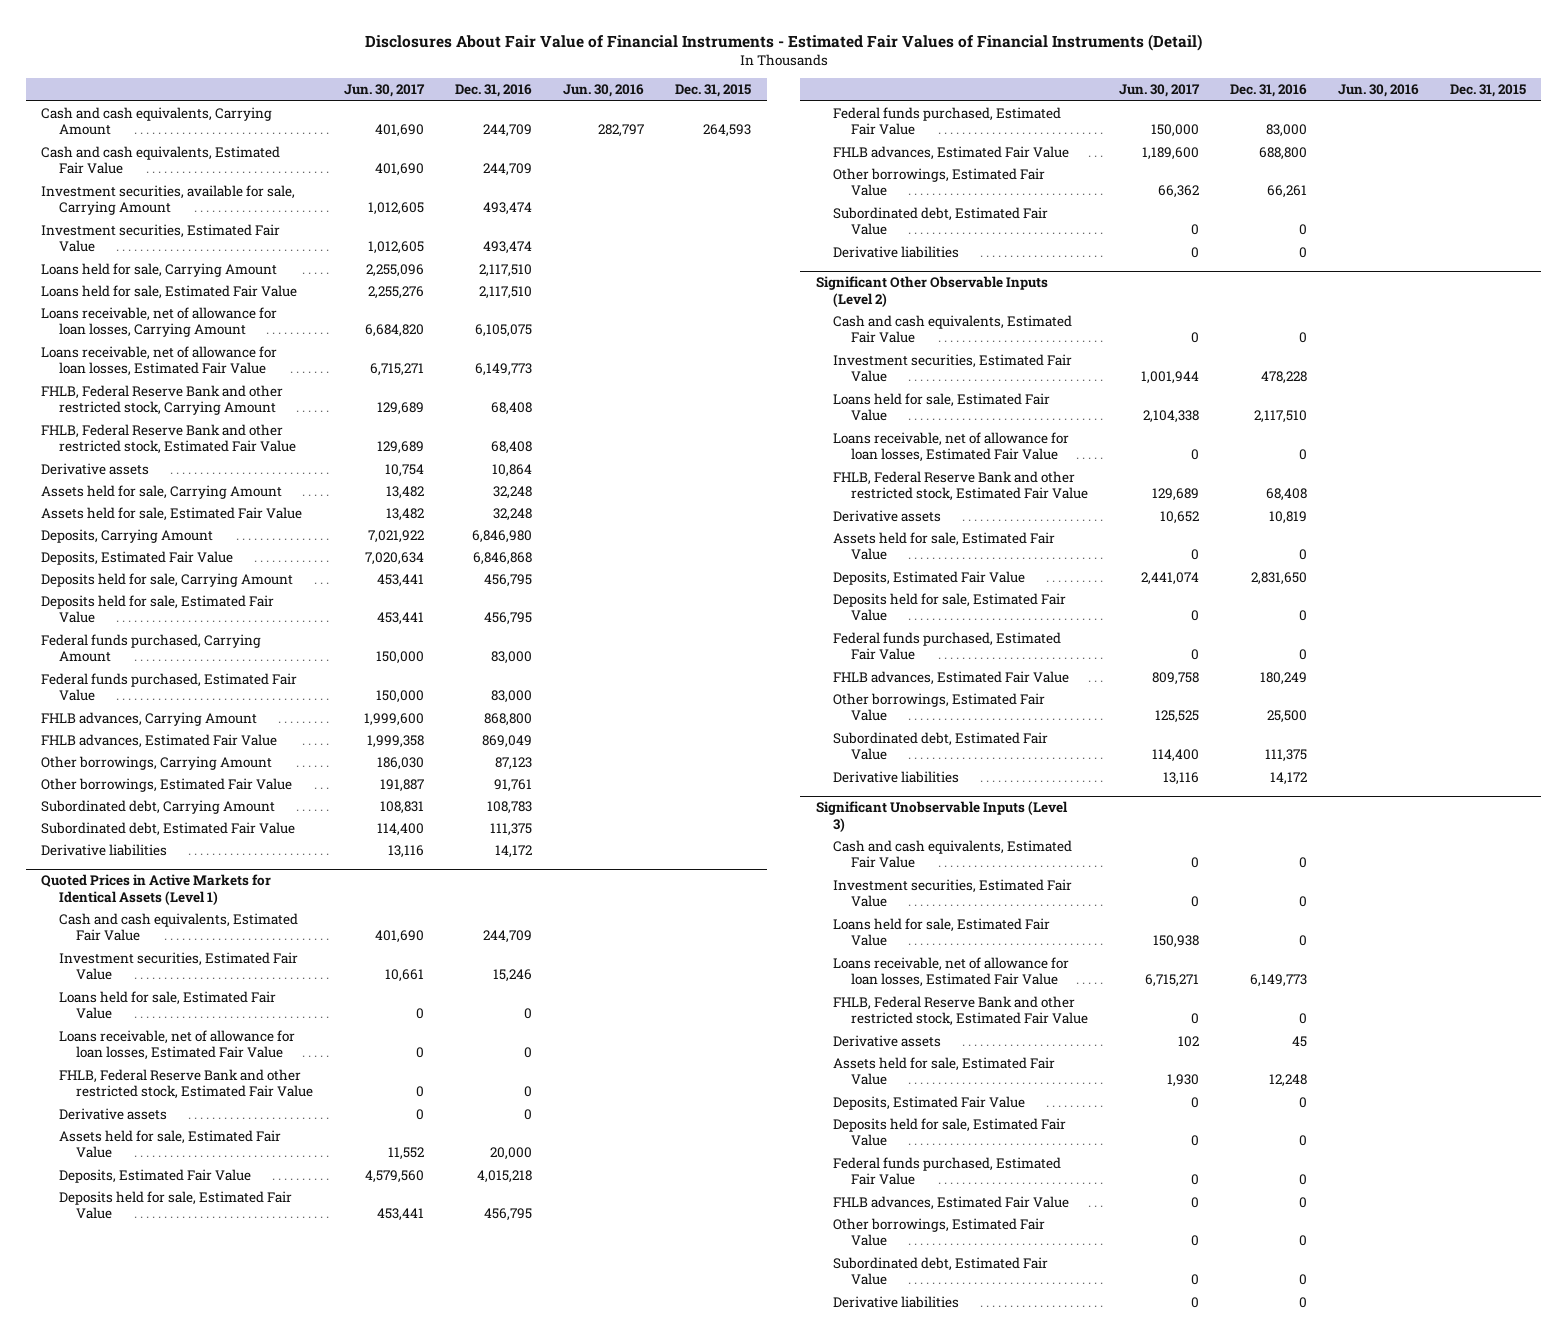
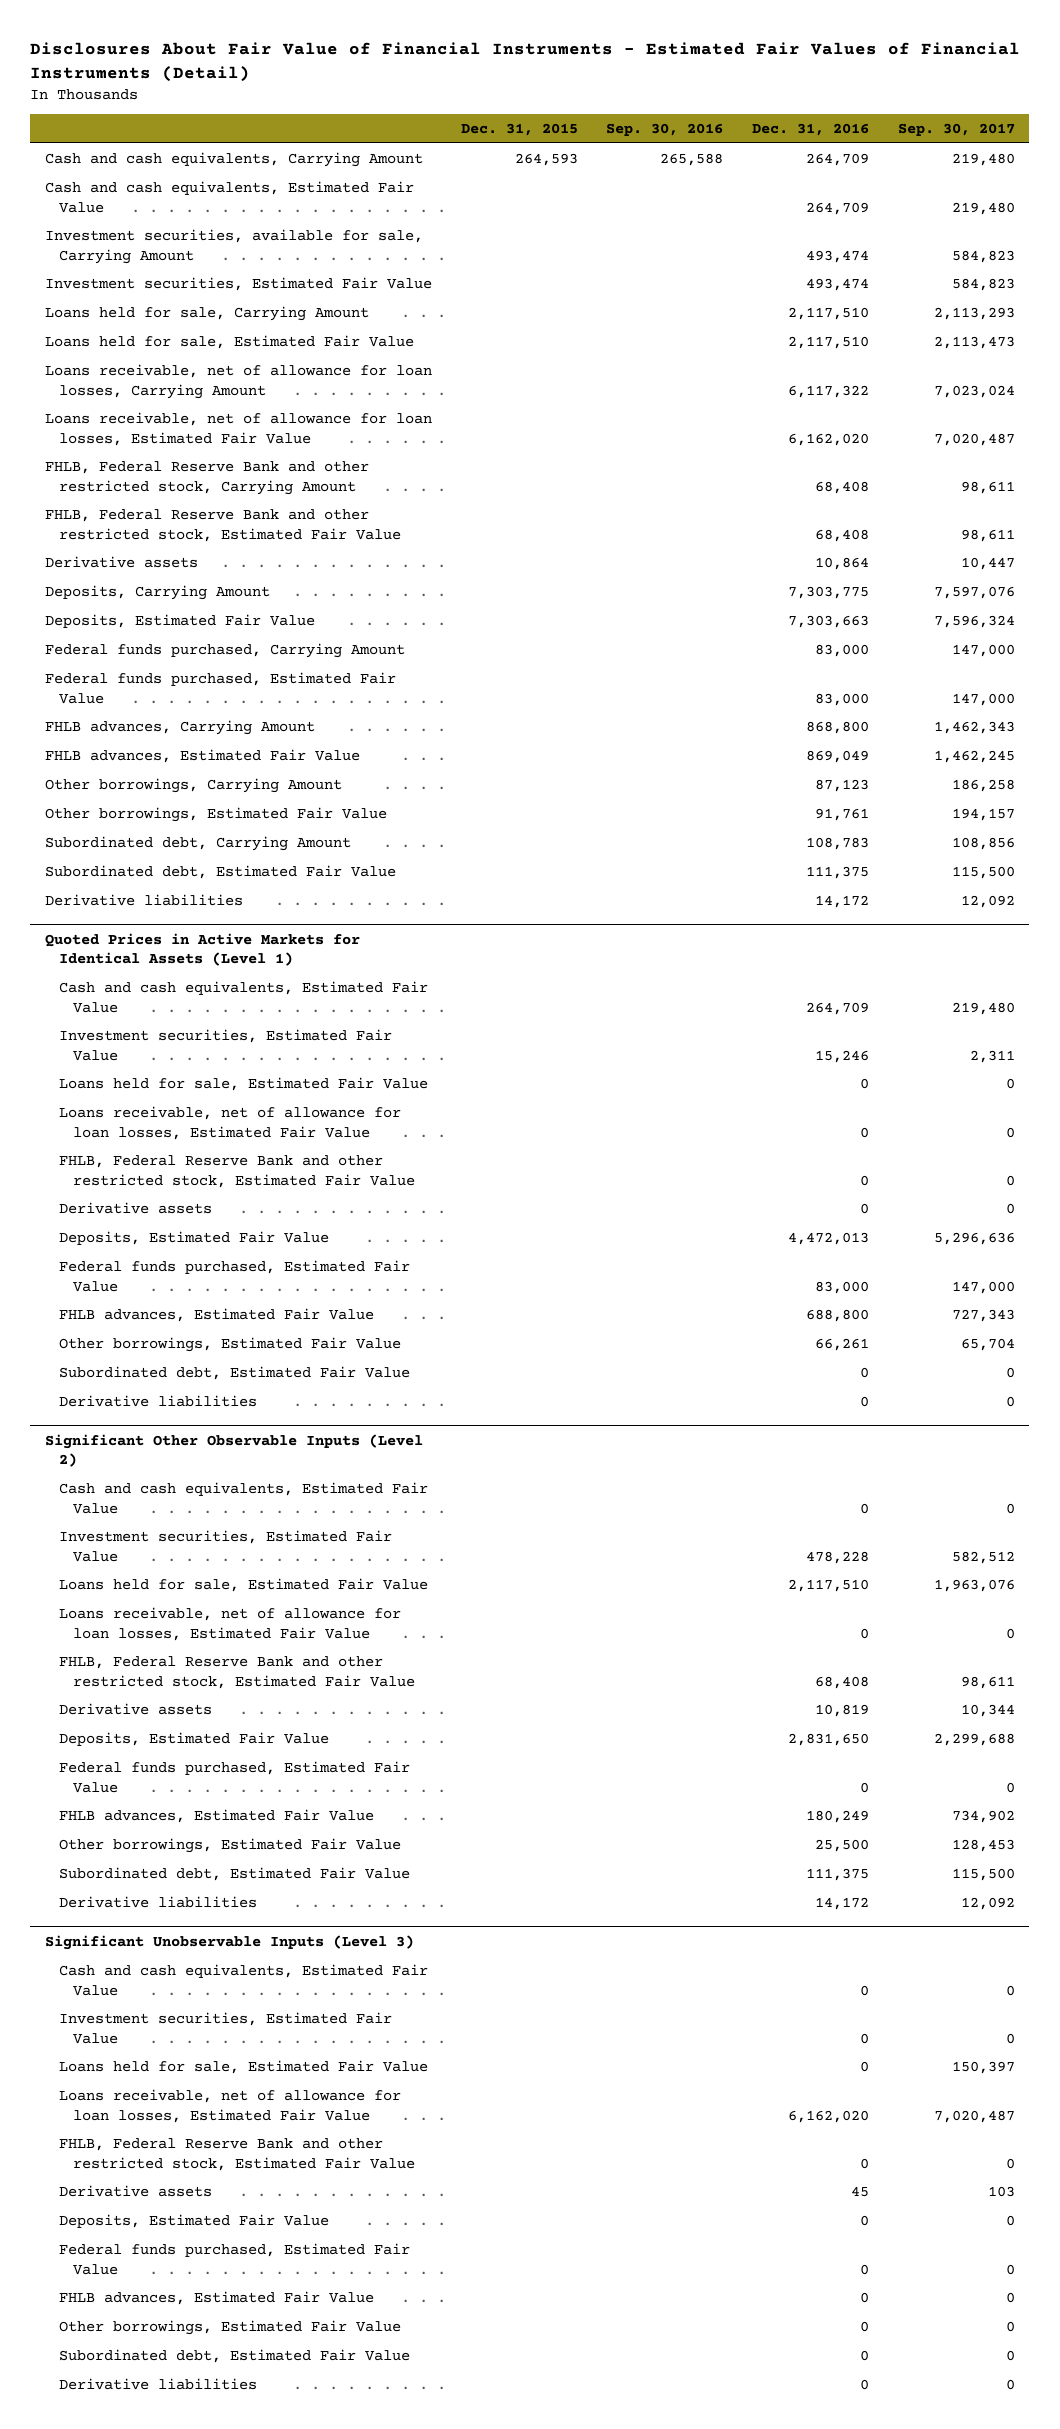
- | Jun. 30, 2017 | Dec. 31, 2016 | Jun. 30, 2016 | Dec. 31, 2015
+ | Dec. 31, 2015 | Sep. 30, 2016 | Dec. 31, 2016 | Sep. 30, 2017
- Cash and cash equivalents, Carrying Amount | 401,690 | 244,709 | 282,797 | 264,593
- Cash and cash equivalents, Estimated Fair Value | 401,690 | 244,709 | |
+ Cash and cash equivalents, Carrying Amount | 264,593 | 265,588 | 264,709 | 219,480
+ Cash and cash equivalents, Estimated Fair Value | | | 264,709 | 219,480
- Loans receivable, net of allowance for loan losses, Carrying Amount | 6,684,820 | 6,105,075 | |
- Loans receivable, net of allowance for loan losses, Estimated Fair Value | 6,715,271 | 6,149,773 | |
+ Loans receivable, net of allowance for loan losses, Carrying Amount | | | 6,117,322 | 7,023,024
+ Loans receivable, net of allowance for loan losses, Estimated Fair Value | | | 6,162,020 | 7,020,487
- Assets held for sale, Carrying Amount | 13,482 | 32,248 | |
- Assets held for sale, Estimated Fair Value | 13,482 | 32,248 | |
- Deposits, Carrying Amount | 7,021,922 | 6,846,980 | |
- Deposits, Estimated Fair Value | 7,020,634 | 6,846,868 | |
- Deposits held for sale, Carrying Amount | 453,441 | 456,795 | |
- Deposits held for sale, Estimated Fair Value | 453,441 | 456,795 | |
+ Deposits, Carrying Amount | | | 7,303,775 | 7,597,076
+ Deposits, Estimated Fair Value | | | 7,303,663 | 7,596,324
@ Quoted Prices in Active Markets for Identical Assets (Level 1)
- Cash and cash equivalents, Estimated Fair Value | 401,690 | 244,709 | |
+ Cash and cash equivalents, Estimated Fair Value | | | 264,709 | 219,480
- Assets held for sale, Estimated Fair Value | 11,552 | 20,000 | |
- Deposits, Estimated Fair Value | 4,579,560 | 4,015,218 | |
- Deposits held for sale, Estimated Fair Value | 453,441 | 456,795 | |
+ Deposits, Estimated Fair Value | | | 4,472,013 | 5,296,636
@ Significant Other Observable Inputs (Level 2)
- Assets held for sale, Estimated Fair Value | 0 | 0 | |
- Deposits held for sale, Estimated Fair Value | 0 | 0 | |
@ Significant Unobservable Inputs (Level 3)
- Loans receivable, net of allowance for loan losses, Estimated Fair Value | 6,715,271 | 6,149,773 | |
+ Loans receivable, net of allowance for loan losses, Estimated Fair Value | | | 6,162,020 | 7,020,487
- Assets held for sale, Estimated Fair Value | 1,930 | 12,248 | |
- Deposits held for sale, Estimated Fair Value | 0 | 0 | |

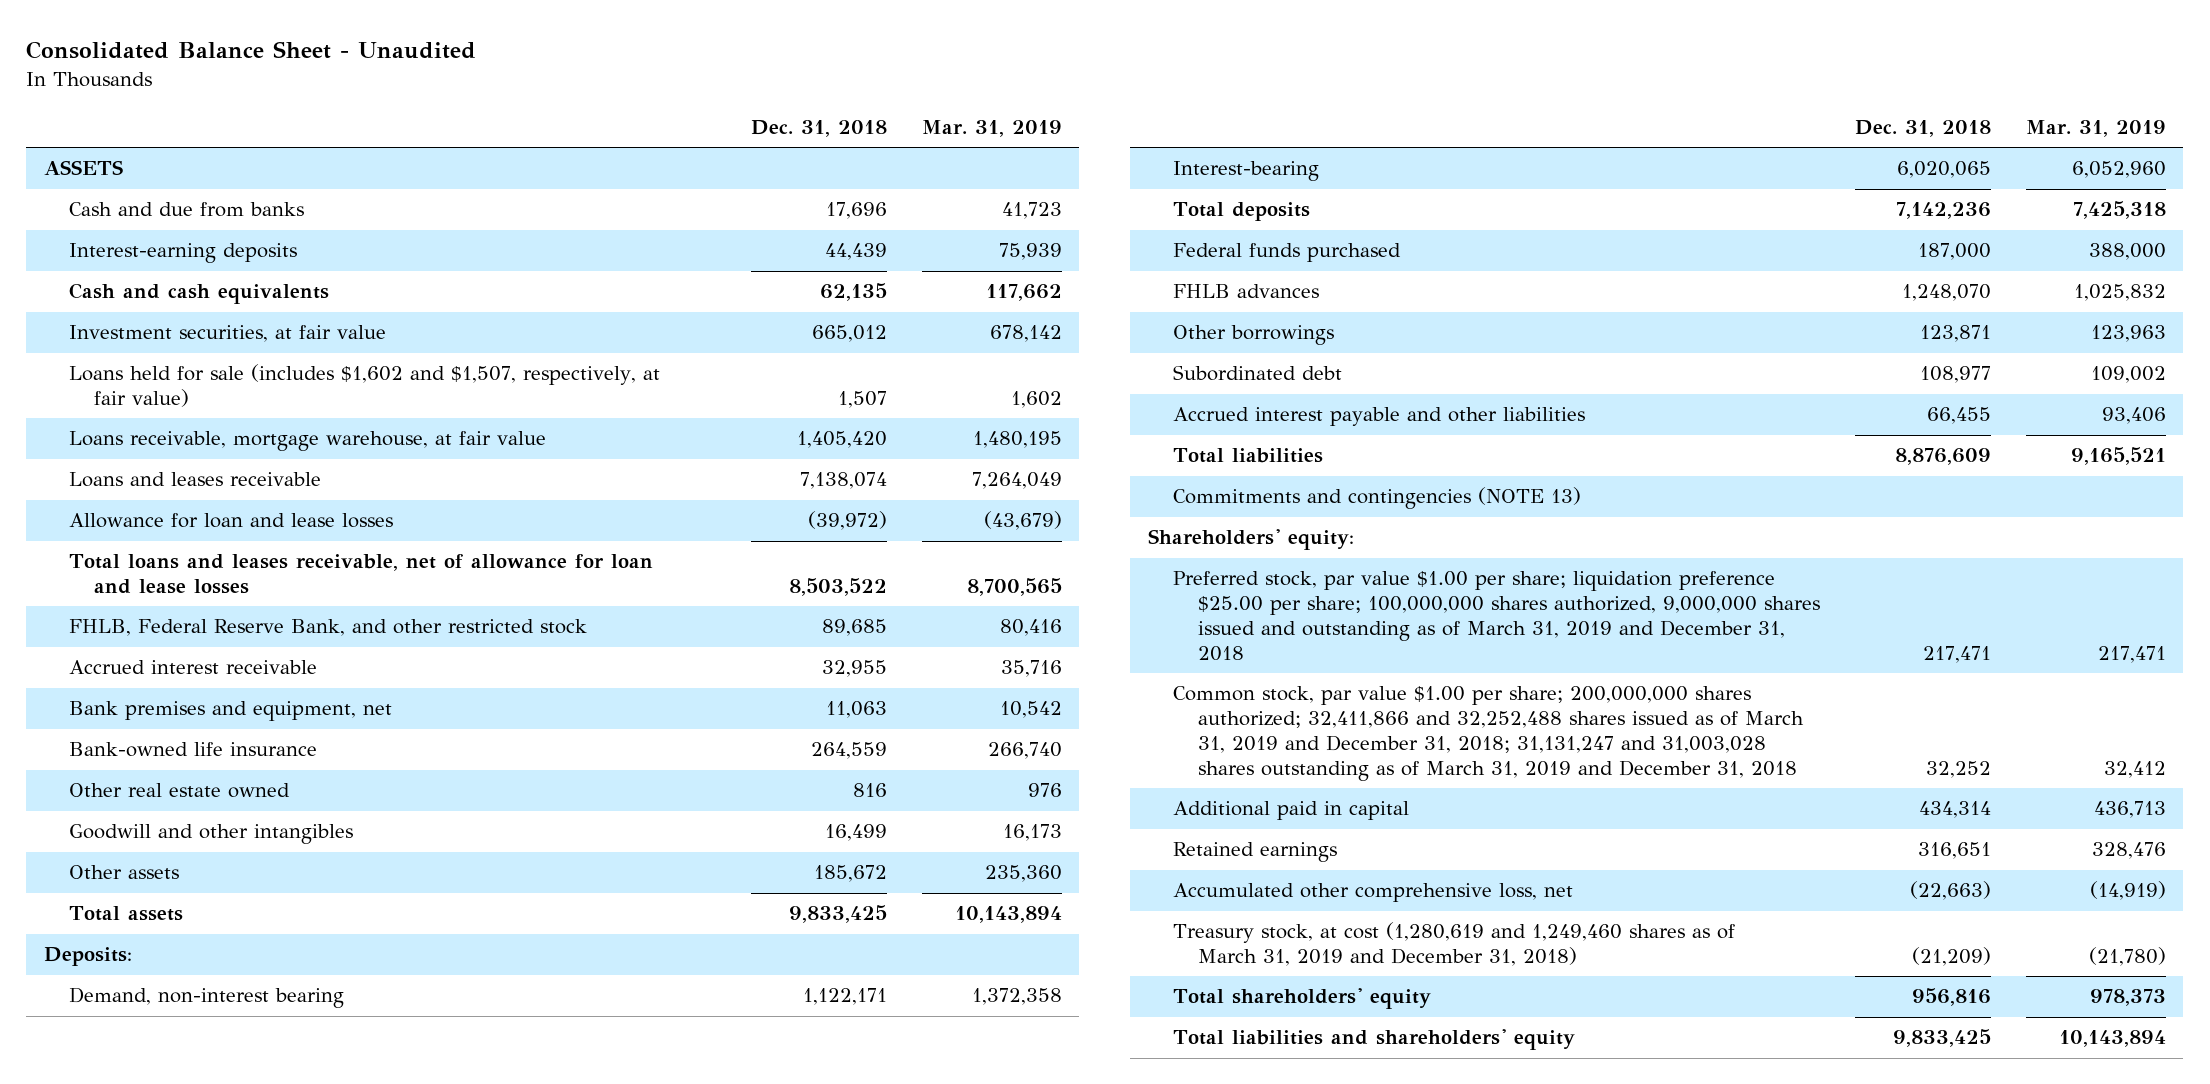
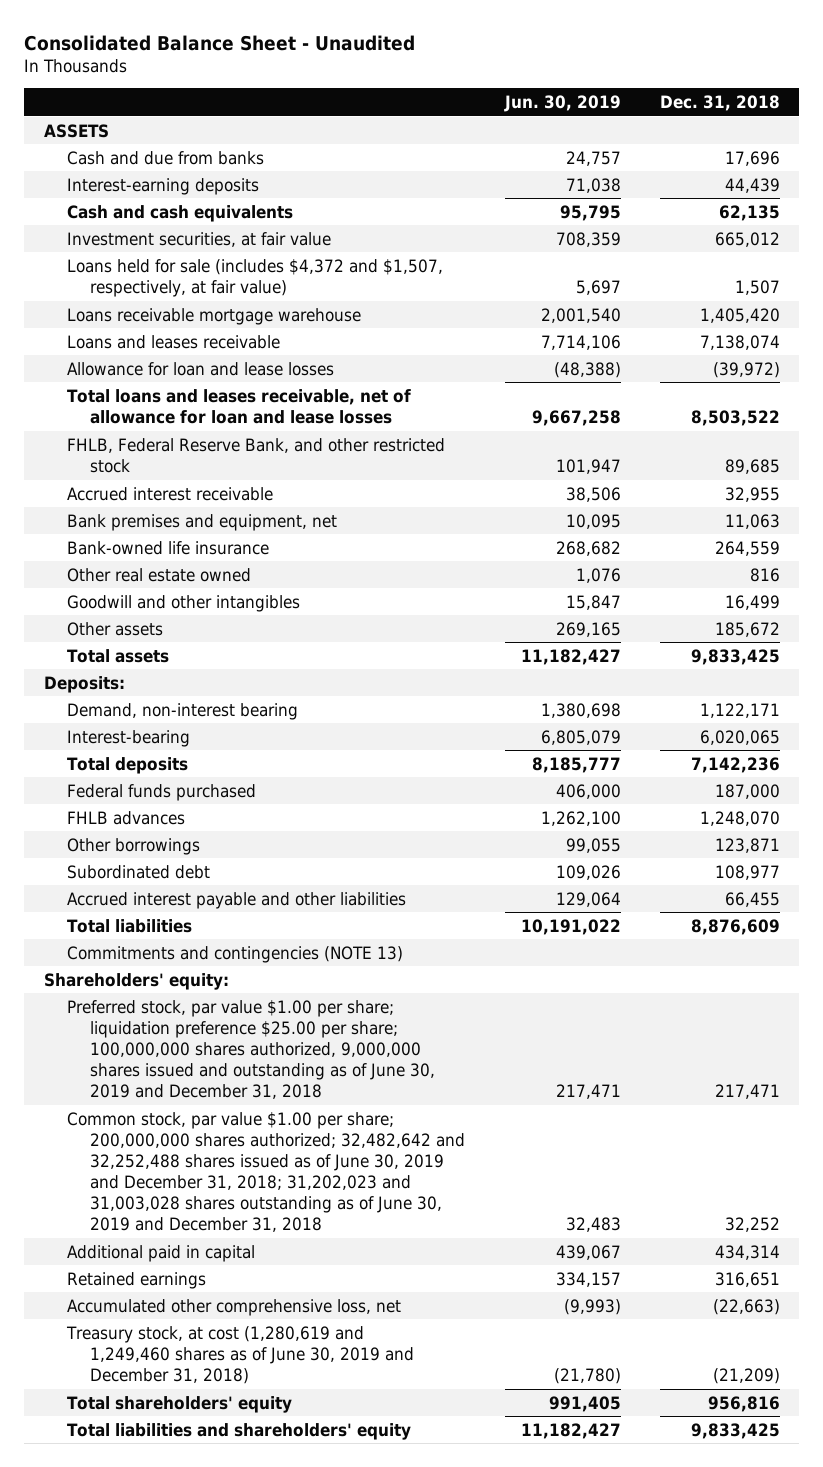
- | Dec. 31, 2018 | Mar. 31, 2019
+ | Jun. 30, 2019 | Dec. 31, 2018
- Loans held for sale (includes $1,602 and $1,507, respectively, at fair value) | 1,507 | 1,602
- Loans receivable, mortgage warehouse, at fair value | 1,405,420 | 1,480,195
+ Loans held for sale (includes $4,372 and $1,507, respectively, at fair value) | 5,697 | 1,507
+ Loans receivable mortgage warehouse | 2,001,540 | 1,405,420
- Preferred stock, par value $1.00 per share; liquidation preference $25.00 per share; 100,000,000 shares authorized, 9,000,000 shares issued and outstanding as of March 31, 2019 and December 31, 2018 | 217,471 | 217,471
- Common stock, par value $1.00 per share; 200,000,000 shares authorized; 32,411,866 and 32,252,488 shares issued as of March 31, 2019 and December 31, 2018; 31,131,247 and 31,003,028 shares outstanding as of March 31, 2019 and December 31, 2018 | 32,252 | 32,412
+ Preferred stock, par value $1.00 per share; liquidation preference $25.00 per share; 100,000,000 shares authorized, 9,000,000 shares issued and outstanding as of June 30, 2019 and December 31, 2018 | 217,471 | 217,471
+ Common stock, par value $1.00 per share; 200,000,000 shares authorized; 32,482,642 and 32,252,488 shares issued as of June 30, 2019 and December 31, 2018; 31,202,023 and 31,003,028 shares outstanding as of June 30, 2019 and December 31, 2018 | 32,483 | 32,252
- Treasury stock, at cost (1,280,619 and 1,249,460 shares as of March 31, 2019 and December 31, 2018) | (21,209) | (21,780)
+ Treasury stock, at cost (1,280,619 and 1,249,460 shares as of June 30, 2019 and December 31, 2018) | (21,780) | (21,209)

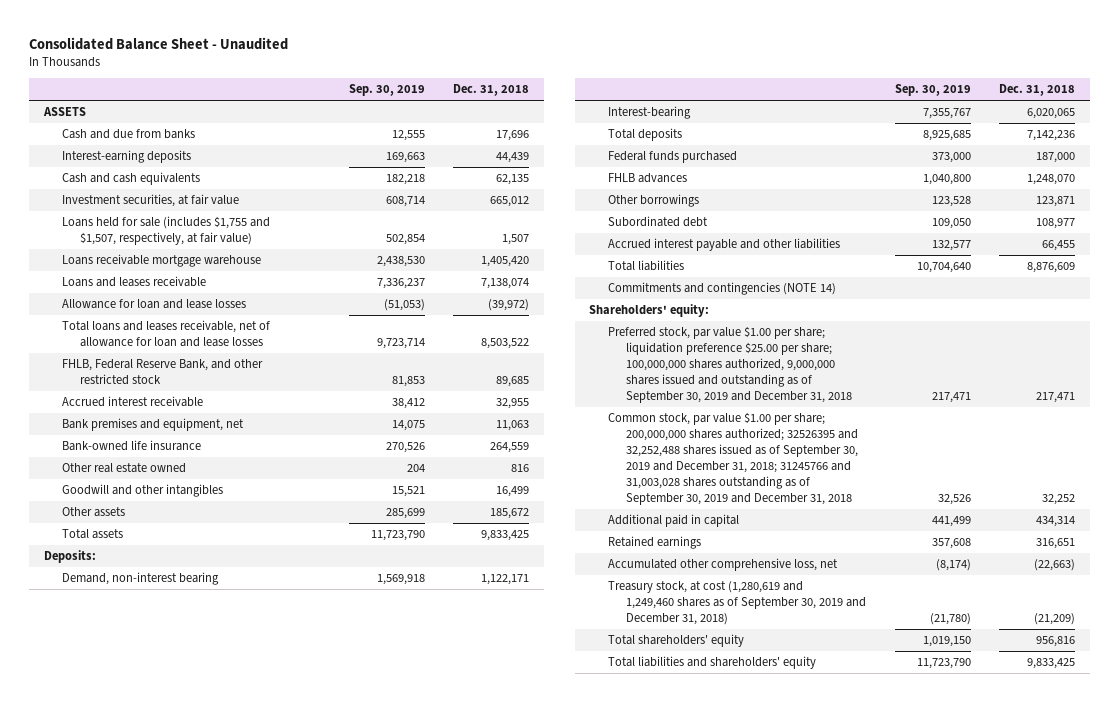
- | Jun. 30, 2019 | Dec. 31, 2018
+ | Sep. 30, 2019 | Dec. 31, 2018
- Loans held for sale (includes $4,372 and $1,507, respectively, at fair value) | 5,697 | 1,507
+ Loans held for sale (includes $1,755 and $1,507, respectively, at fair value) | 502,854 | 1,507
- Commitments and contingencies (NOTE 13)
+ Commitments and contingencies (NOTE 14)
- Preferred stock, par value $1.00 per share; liquidation preference $25.00 per share; 100,000,000 shares authorized, 9,000,000 shares issued and outstanding as of June 30, 2019 and December 31, 2018 | 217,471 | 217,471
- Common stock, par value $1.00 per share; 200,000,000 shares authorized; 32,482,642 and 32,252,488 shares issued as of June 30, 2019 and December 31, 2018; 31,202,023 and 31,003,028 shares outstanding as of June 30, 2019 and December 31, 2018 | 32,483 | 32,252
+ Preferred stock, par value $1.00 per share; liquidation preference $25.00 per share; 100,000,000 shares authorized, 9,000,000 shares issued and outstanding as of September 30, 2019 and December 31, 2018 | 217,471 | 217,471
+ Common stock, par value $1.00 per share; 200,000,000 shares authorized; 32526395 and 32,252,488 shares issued as of September 30, 2019 and December 31, 2018; 31245766 and 31,003,028 shares outstanding as of September 30, 2019 and December 31, 2018 | 32,526 | 32,252
- Treasury stock, at cost (1,280,619 and 1,249,460 shares as of June 30, 2019 and December 31, 2018) | (21,780) | (21,209)
+ Treasury stock, at cost (1,280,619 and 1,249,460 shares as of September 30, 2019 and December 31, 2018) | (21,780) | (21,209)

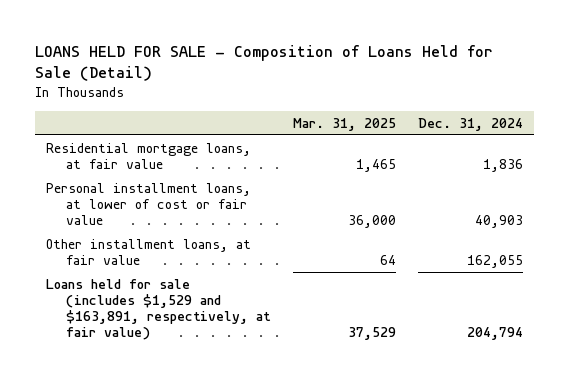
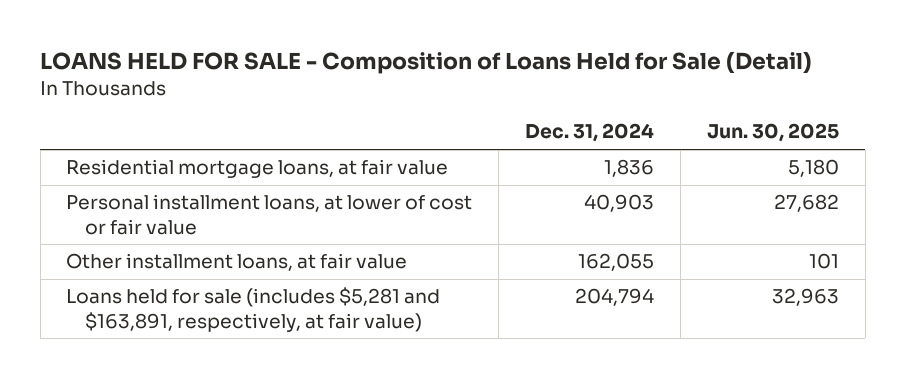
- | Mar. 31, 2025 | Dec. 31, 2024
+ | Dec. 31, 2024 | Jun. 30, 2025
- Loans held for sale (includes $1,529 and $163,891, respectively, at fair value) | 37,529 | 204,794
+ Loans held for sale (includes $5,281 and $163,891, respectively, at fair value) | 204,794 | 32,963

